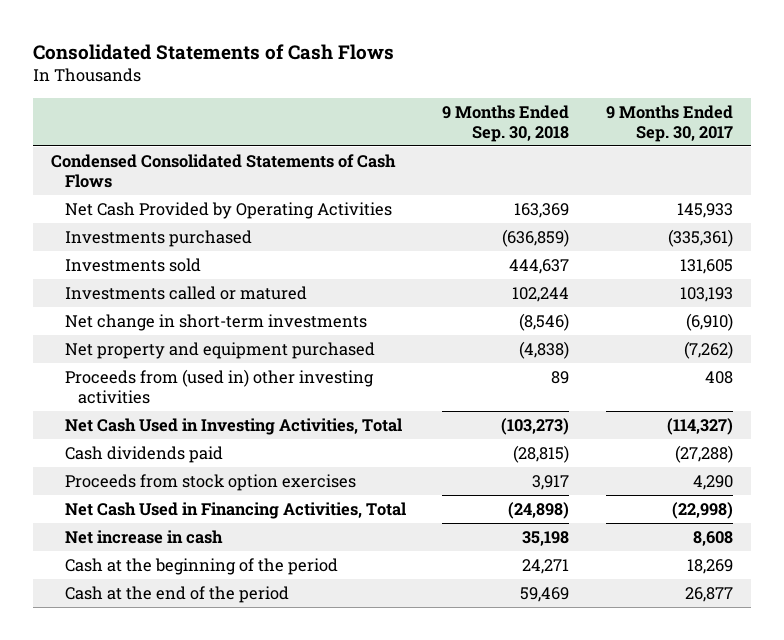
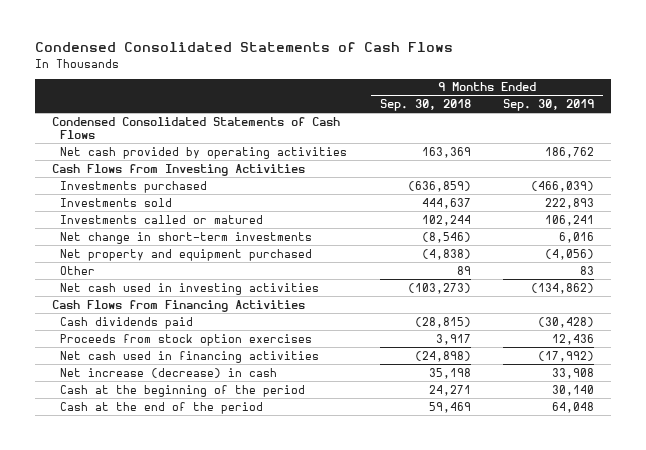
- Consolidated Statements of Cash Flows
+ Condensed Consolidated Statements of Cash Flows
- | 9 Months Ended Sep. 30, 2018 | 9 Months Ended Sep. 30, 2017
+ | 9 Months Ended Sep. 30, 2018 | 9 Months Ended Sep. 30, 2019
- Net Cash Provided by Operating Activities | 163,369 | 145,933
+ Net cash provided by operating activities | 163,369 | 186,762
+ Cash Flows from Investing Activities
- Proceeds from (used in) other investing activities | 89 | 408
- Net Cash Used in Investing Activities, Total | (103,273) | (114,327)
+ Other | 89 | 83
+ Net cash used in investing activities | (103,273) | (134,862)
+ Cash Flows from Financing Activities
- Net Cash Used in Financing Activities, Total | (24,898) | (22,998)
- Net increase in cash | 35,198 | 8,608
+ Net cash used in financing activities | (24,898) | (17,992)
+ Net increase (decrease) in cash | 35,198 | 33,908

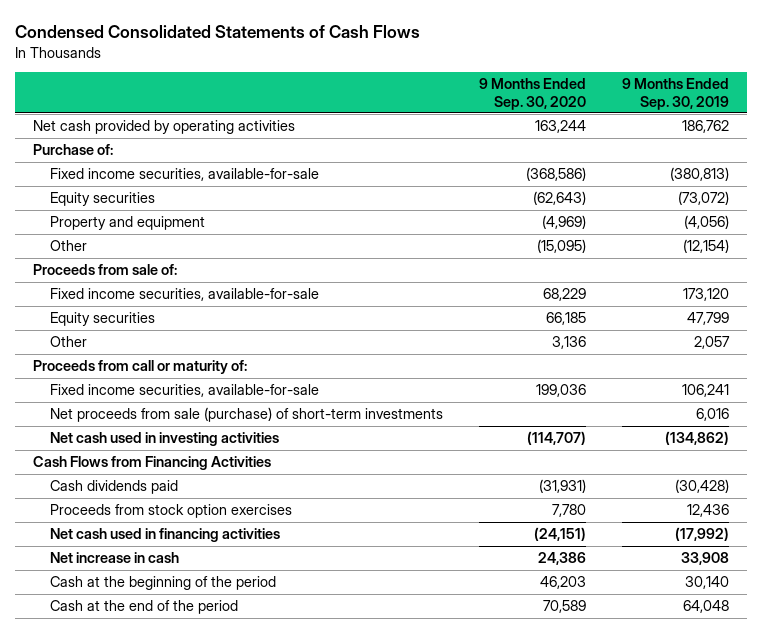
- | 9 Months Ended Sep. 30, 2018 | 9 Months Ended Sep. 30, 2019
+ | 9 Months Ended Sep. 30, 2020 | 9 Months Ended Sep. 30, 2019
- Condensed Consolidated Statements of Cash Flows
- Cash Flows from Investing Activities
- Investments purchased | (636,859) | (466,039)
- Investments sold | 444,637 | 222,893
- Investments called or matured | 102,244 | 106,241
- Net change in short-term investments | (8,546) | 6,016
- Net property and equipment purchased | (4,838) | (4,056)
- Other | 89 | 83
+ Purchase of:
+ Fixed income securities, available-for-sale | (368,586) | (380,813)
+ Equity securities | (62,643) | (73,072)
+ Property and equipment | (4,969) | (4,056)
+ Other | (15,095) | (12,154)
+ Proceeds from sale of:
+ Fixed income securities, available-for-sale | 68,229 | 173,120
+ Equity securities | 66,185 | 47,799
+ Other | 3,136 | 2,057
+ Proceeds from call or maturity of:
+ Fixed income securities, available-for-sale | 199,036 | 106,241
+ Net proceeds from sale (purchase) of short-term investments | | 6,016
- Net increase (decrease) in cash | 35,198 | 33,908
+ Net increase in cash | 24,386 | 33,908

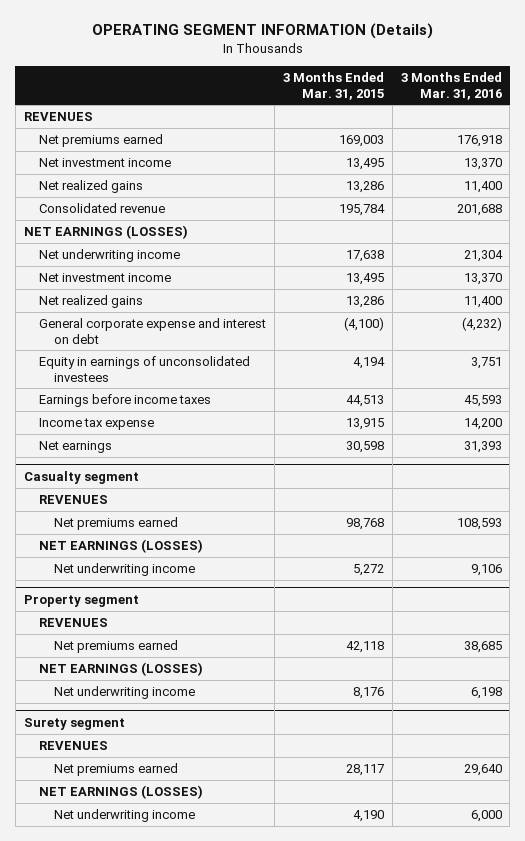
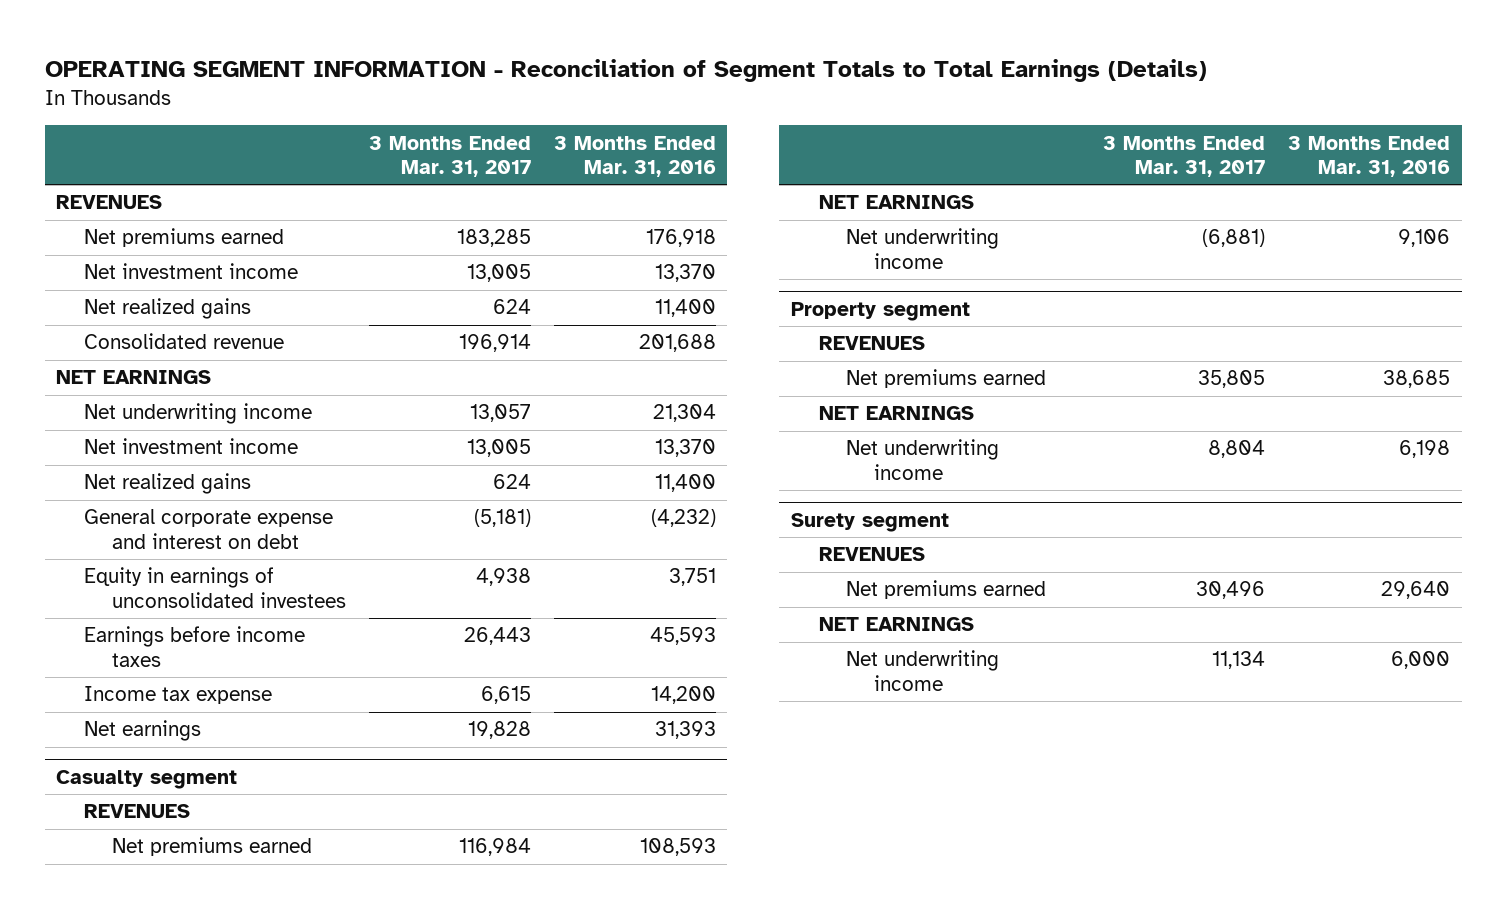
- OPERATING SEGMENT INFORMATION (Details)
+ OPERATING SEGMENT INFORMATION - Reconciliation of Segment Totals to Total Earnings (Details)
- | 3 Months Ended Mar. 31, 2015 | 3 Months Ended Mar. 31, 2016
+ | 3 Months Ended Mar. 31, 2017 | 3 Months Ended Mar. 31, 2016
- NET EARNINGS (LOSSES)
+ NET EARNINGS
@ Casualty segment
- NET EARNINGS (LOSSES)
+ NET EARNINGS
@ Property segment
- NET EARNINGS (LOSSES)
+ NET EARNINGS
@ Surety segment
- NET EARNINGS (LOSSES)
+ NET EARNINGS

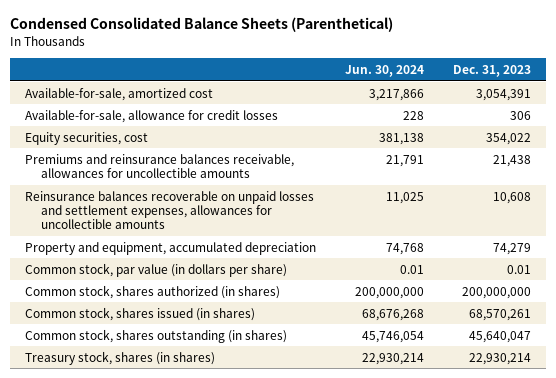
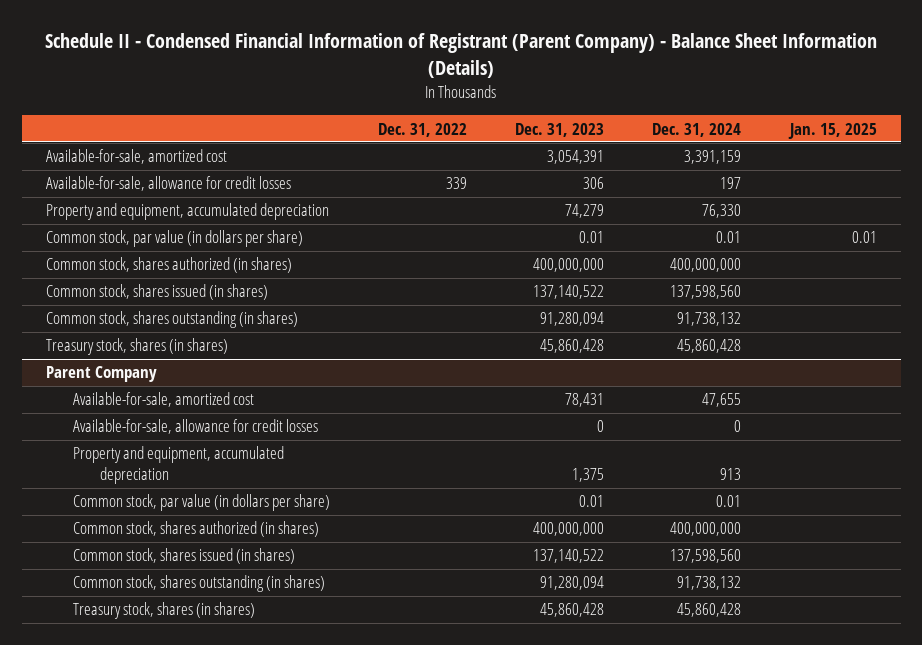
- Condensed Consolidated Balance Sheets (Parenthetical)
+ Schedule II - Condensed Financial Information of Registrant (Parent Company) - Balance Sheet Information (Details)
- | Jun. 30, 2024 | Dec. 31, 2023
+ | Dec. 31, 2022 | Dec. 31, 2023 | Dec. 31, 2024 | Jan. 15, 2025
- Equity securities, cost | 381,138 | 354,022
- Premiums and reinsurance balances receivable, allowances for uncollectible amounts | 21,791 | 21,438
- Reinsurance balances recoverable on unpaid losses and settlement expenses, allowances for uncollectible amounts | 11,025 | 10,608
- Common stock, shares authorized (in shares) | 200,000,000 | 200,000,000
- Common stock, shares issued (in shares) | 68,676,268 | 68,570,261
- Common stock, shares outstanding (in shares) | 45,746,054 | 45,640,047
- Treasury stock, shares (in shares) | 22,930,214 | 22,930,214
+ Common stock, shares authorized (in shares) | | 400,000,000 | 400,000,000 |
+ Common stock, shares issued (in shares) | | 137,140,522 | 137,598,560 |
+ Common stock, shares outstanding (in shares) | | 91,280,094 | 91,738,132 |
+ Treasury stock, shares (in shares) | | 45,860,428 | 45,860,428 |
+ Parent Company
+ Available-for-sale, amortized cost | | 78,431 | 47,655 |
+ Available-for-sale, allowance for credit losses | | 0 | 0 |
+ Property and equipment, accumulated depreciation | | 1,375 | 913 |
+ Common stock, par value (in dollars per share) | | 0.01 | 0.01 |
+ Common stock, shares authorized (in shares) | | 400,000,000 | 400,000,000 |
+ Common stock, shares issued (in shares) | | 137,140,522 | 137,598,560 |
+ Common stock, shares outstanding (in shares) | | 91,280,094 | 91,738,132 |
+ Treasury stock, shares (in shares) | | 45,860,428 | 45,860,428 |

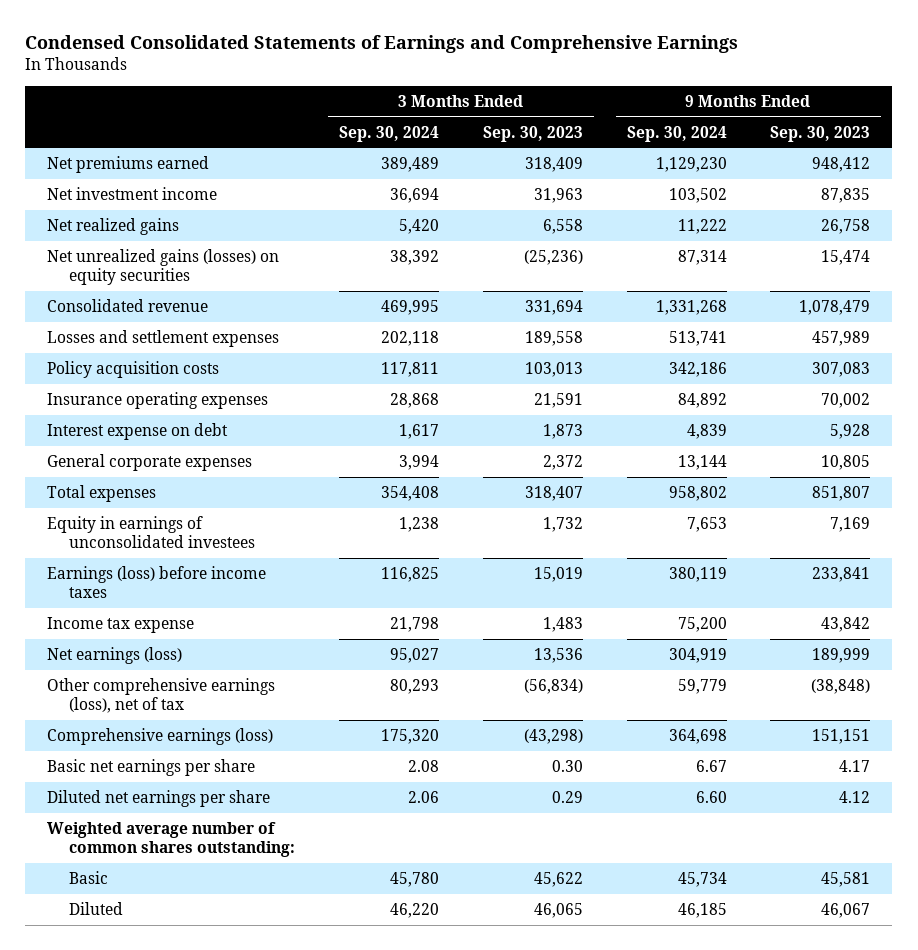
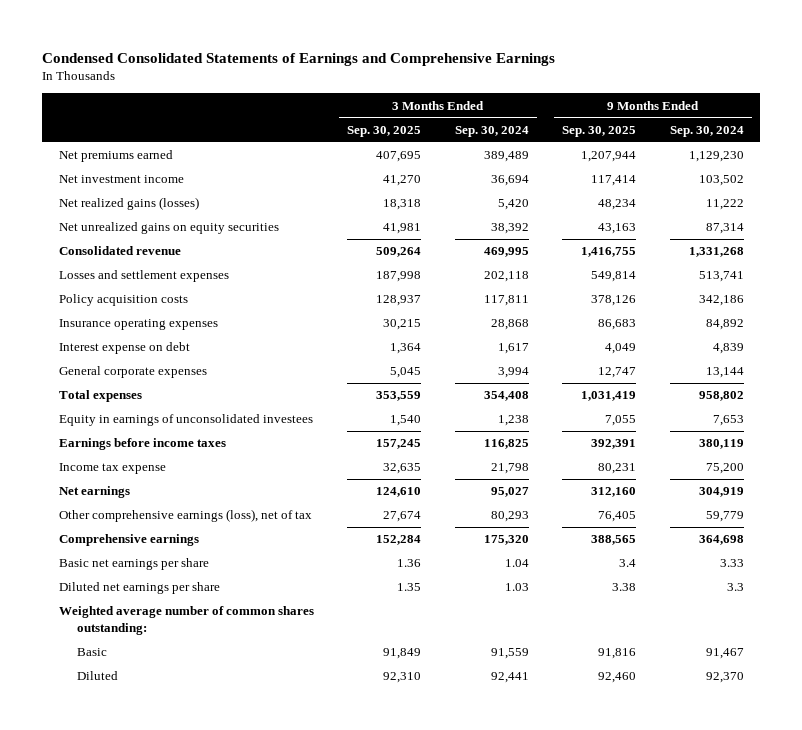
- | 3 Months Ended Sep. 30, 2024 | 3 Months Ended Sep. 30, 2023 | 9 Months Ended Sep. 30, 2024 | 9 Months Ended Sep. 30, 2023
+ | 3 Months Ended Sep. 30, 2025 | 3 Months Ended Sep. 30, 2024 | 9 Months Ended Sep. 30, 2025 | 9 Months Ended Sep. 30, 2024
- Net realized gains | 5,420 | 6,558 | 11,222 | 26,758
- Net unrealized gains (losses) on equity securities | 38,392 | (25,236) | 87,314 | 15,474
+ Net realized gains (losses) | 18,318 | 5,420 | 48,234 | 11,222
+ Net unrealized gains on equity securities | 41,981 | 38,392 | 43,163 | 87,314
- Earnings (loss) before income taxes | 116,825 | 15,019 | 380,119 | 233,841
+ Earnings before income taxes | 157,245 | 116,825 | 392,391 | 380,119
- Net earnings (loss) | 95,027 | 13,536 | 304,919 | 189,999
+ Net earnings | 124,610 | 95,027 | 312,160 | 304,919
- Comprehensive earnings (loss) | 175,320 | (43,298) | 364,698 | 151,151
- Basic net earnings per share | 2.08 | 0.30 | 6.67 | 4.17
- Diluted net earnings per share | 2.06 | 0.29 | 6.60 | 4.12
+ Comprehensive earnings | 152,284 | 175,320 | 388,565 | 364,698
+ Basic net earnings per share | 1.36 | 1.04 | 3.4 | 3.33
+ Diluted net earnings per share | 1.35 | 1.03 | 3.38 | 3.3
- Basic | 45,780 | 45,622 | 45,734 | 45,581
- Diluted | 46,220 | 46,065 | 46,185 | 46,067
+ Basic | 91,849 | 91,559 | 91,816 | 91,467
+ Diluted | 92,310 | 92,441 | 92,460 | 92,370

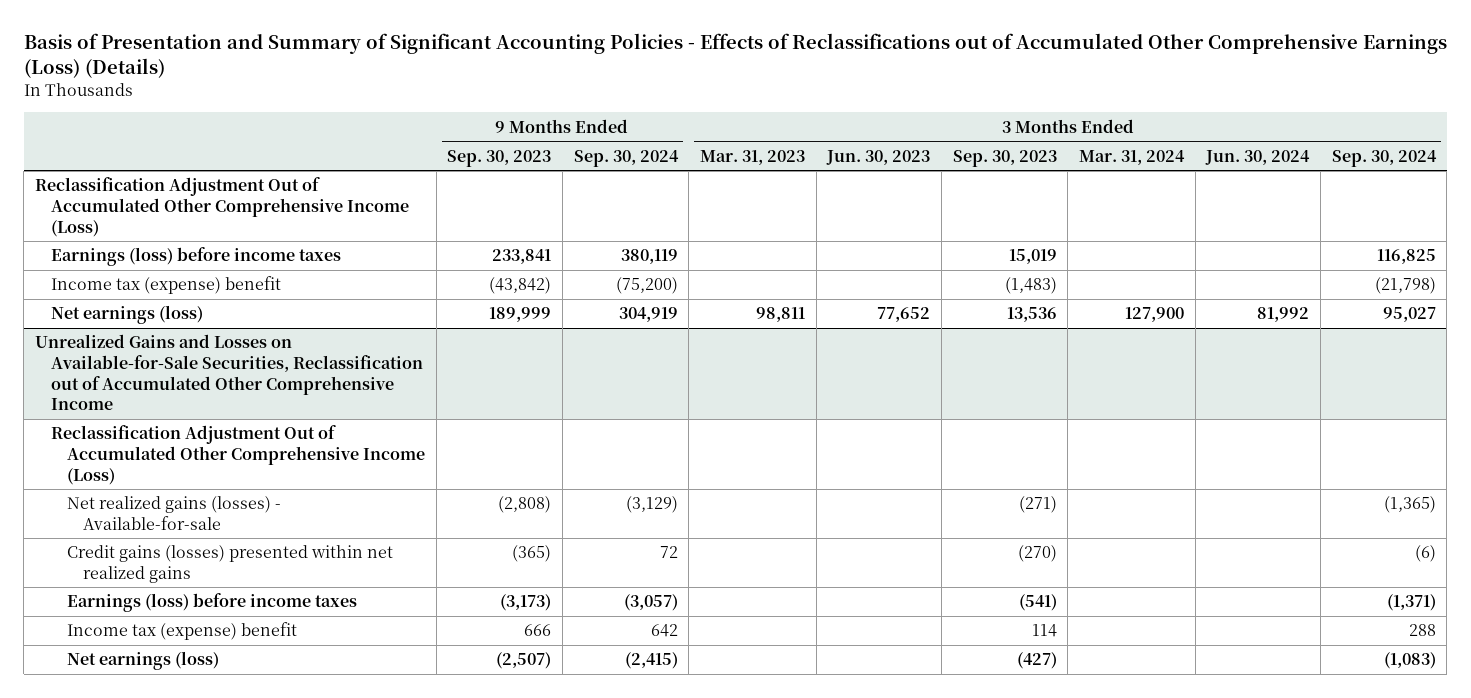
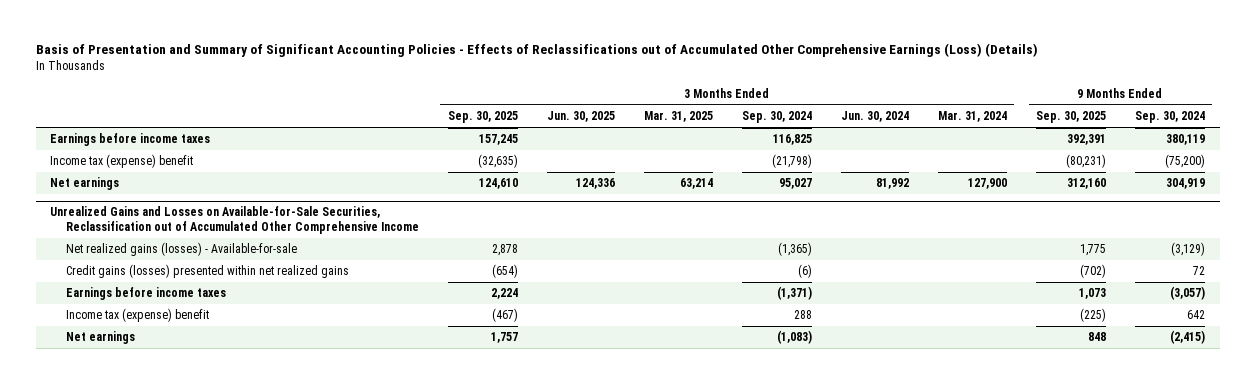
- | 9 Months Ended Sep. 30, 2023 | 9 Months Ended Sep. 30, 2024 | 3 Months Ended Mar. 31, 2023 | 3 Months Ended Jun. 30, 2023 | 3 Months Ended Sep. 30, 2023 | 3 Months Ended Mar. 31, 2024 | 3 Months Ended Jun. 30, 2024 | 3 Months Ended Sep. 30, 2024
+ | 3 Months Ended Sep. 30, 2025 | 3 Months Ended Jun. 30, 2025 | 3 Months Ended Mar. 31, 2025 | 3 Months Ended Sep. 30, 2024 | 3 Months Ended Jun. 30, 2024 | 3 Months Ended Mar. 31, 2024 | 9 Months Ended Sep. 30, 2025 | 9 Months Ended Sep. 30, 2024
- Reclassification Adjustment Out of Accumulated Other Comprehensive Income (Loss)
- Earnings (loss) before income taxes | 233,841 | 380,119 | | | 15,019 | | | 116,825
+ Earnings before income taxes | 157,245 | | | 116,825 | | | 392,391 | 380,119
- Net earnings (loss) | 189,999 | 304,919 | 98,811 | 77,652 | 13,536 | 127,900 | 81,992 | 95,027
+ Net earnings | 124,610 | 124,336 | 63,214 | 95,027 | 81,992 | 127,900 | 312,160 | 304,919
@ Unrealized Gains and Losses on Available-for-Sale Securities, Reclassification out of Accumulated Other Comprehensive Income
- Reclassification Adjustment Out of Accumulated Other Comprehensive Income (Loss)
- Earnings (loss) before income taxes | (3,173) | (3,057) | | | (541) | | | (1,371)
+ Earnings before income taxes | 2,224 | | | (1,371) | | | 1,073 | (3,057)
- Net earnings (loss) | (2,507) | (2,415) | | | (427) | | | (1,083)
+ Net earnings | 1,757 | | | (1,083) | | | 848 | (2,415)

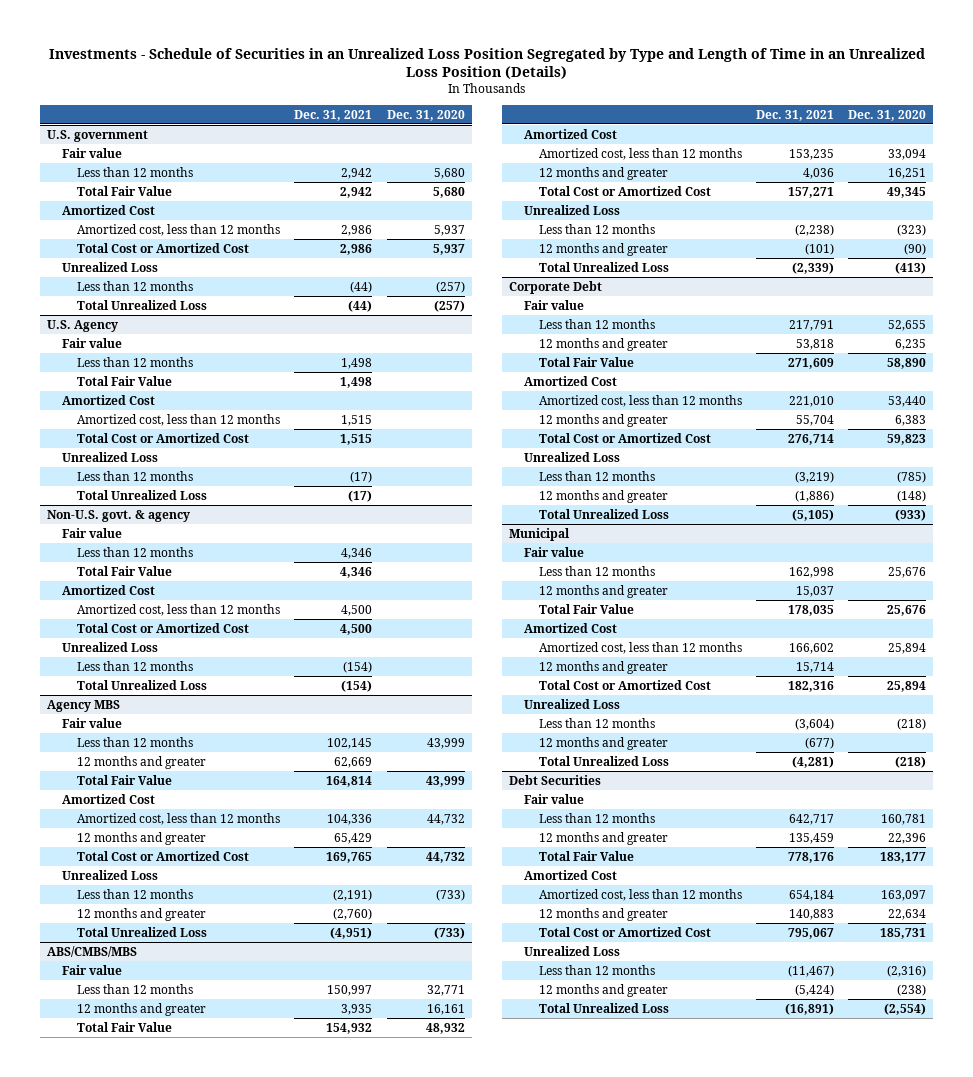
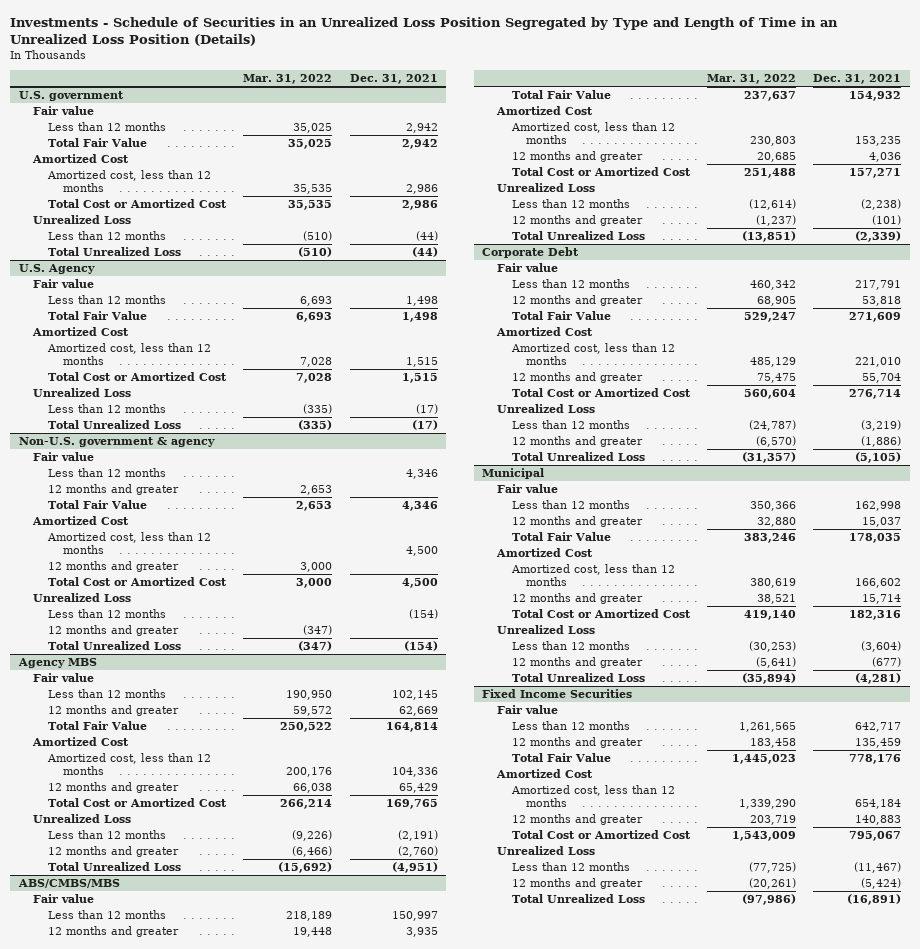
- | Dec. 31, 2021 | Dec. 31, 2020
+ | Mar. 31, 2022 | Dec. 31, 2021
- Non-U.S. govt. & agency
+ Non-U.S. government & agency
+ 12 months and greater | 2,653 |
+ 12 months and greater | 3,000 |
+ 12 months and greater | (347) |
- Debt Securities
+ Fixed Income Securities

